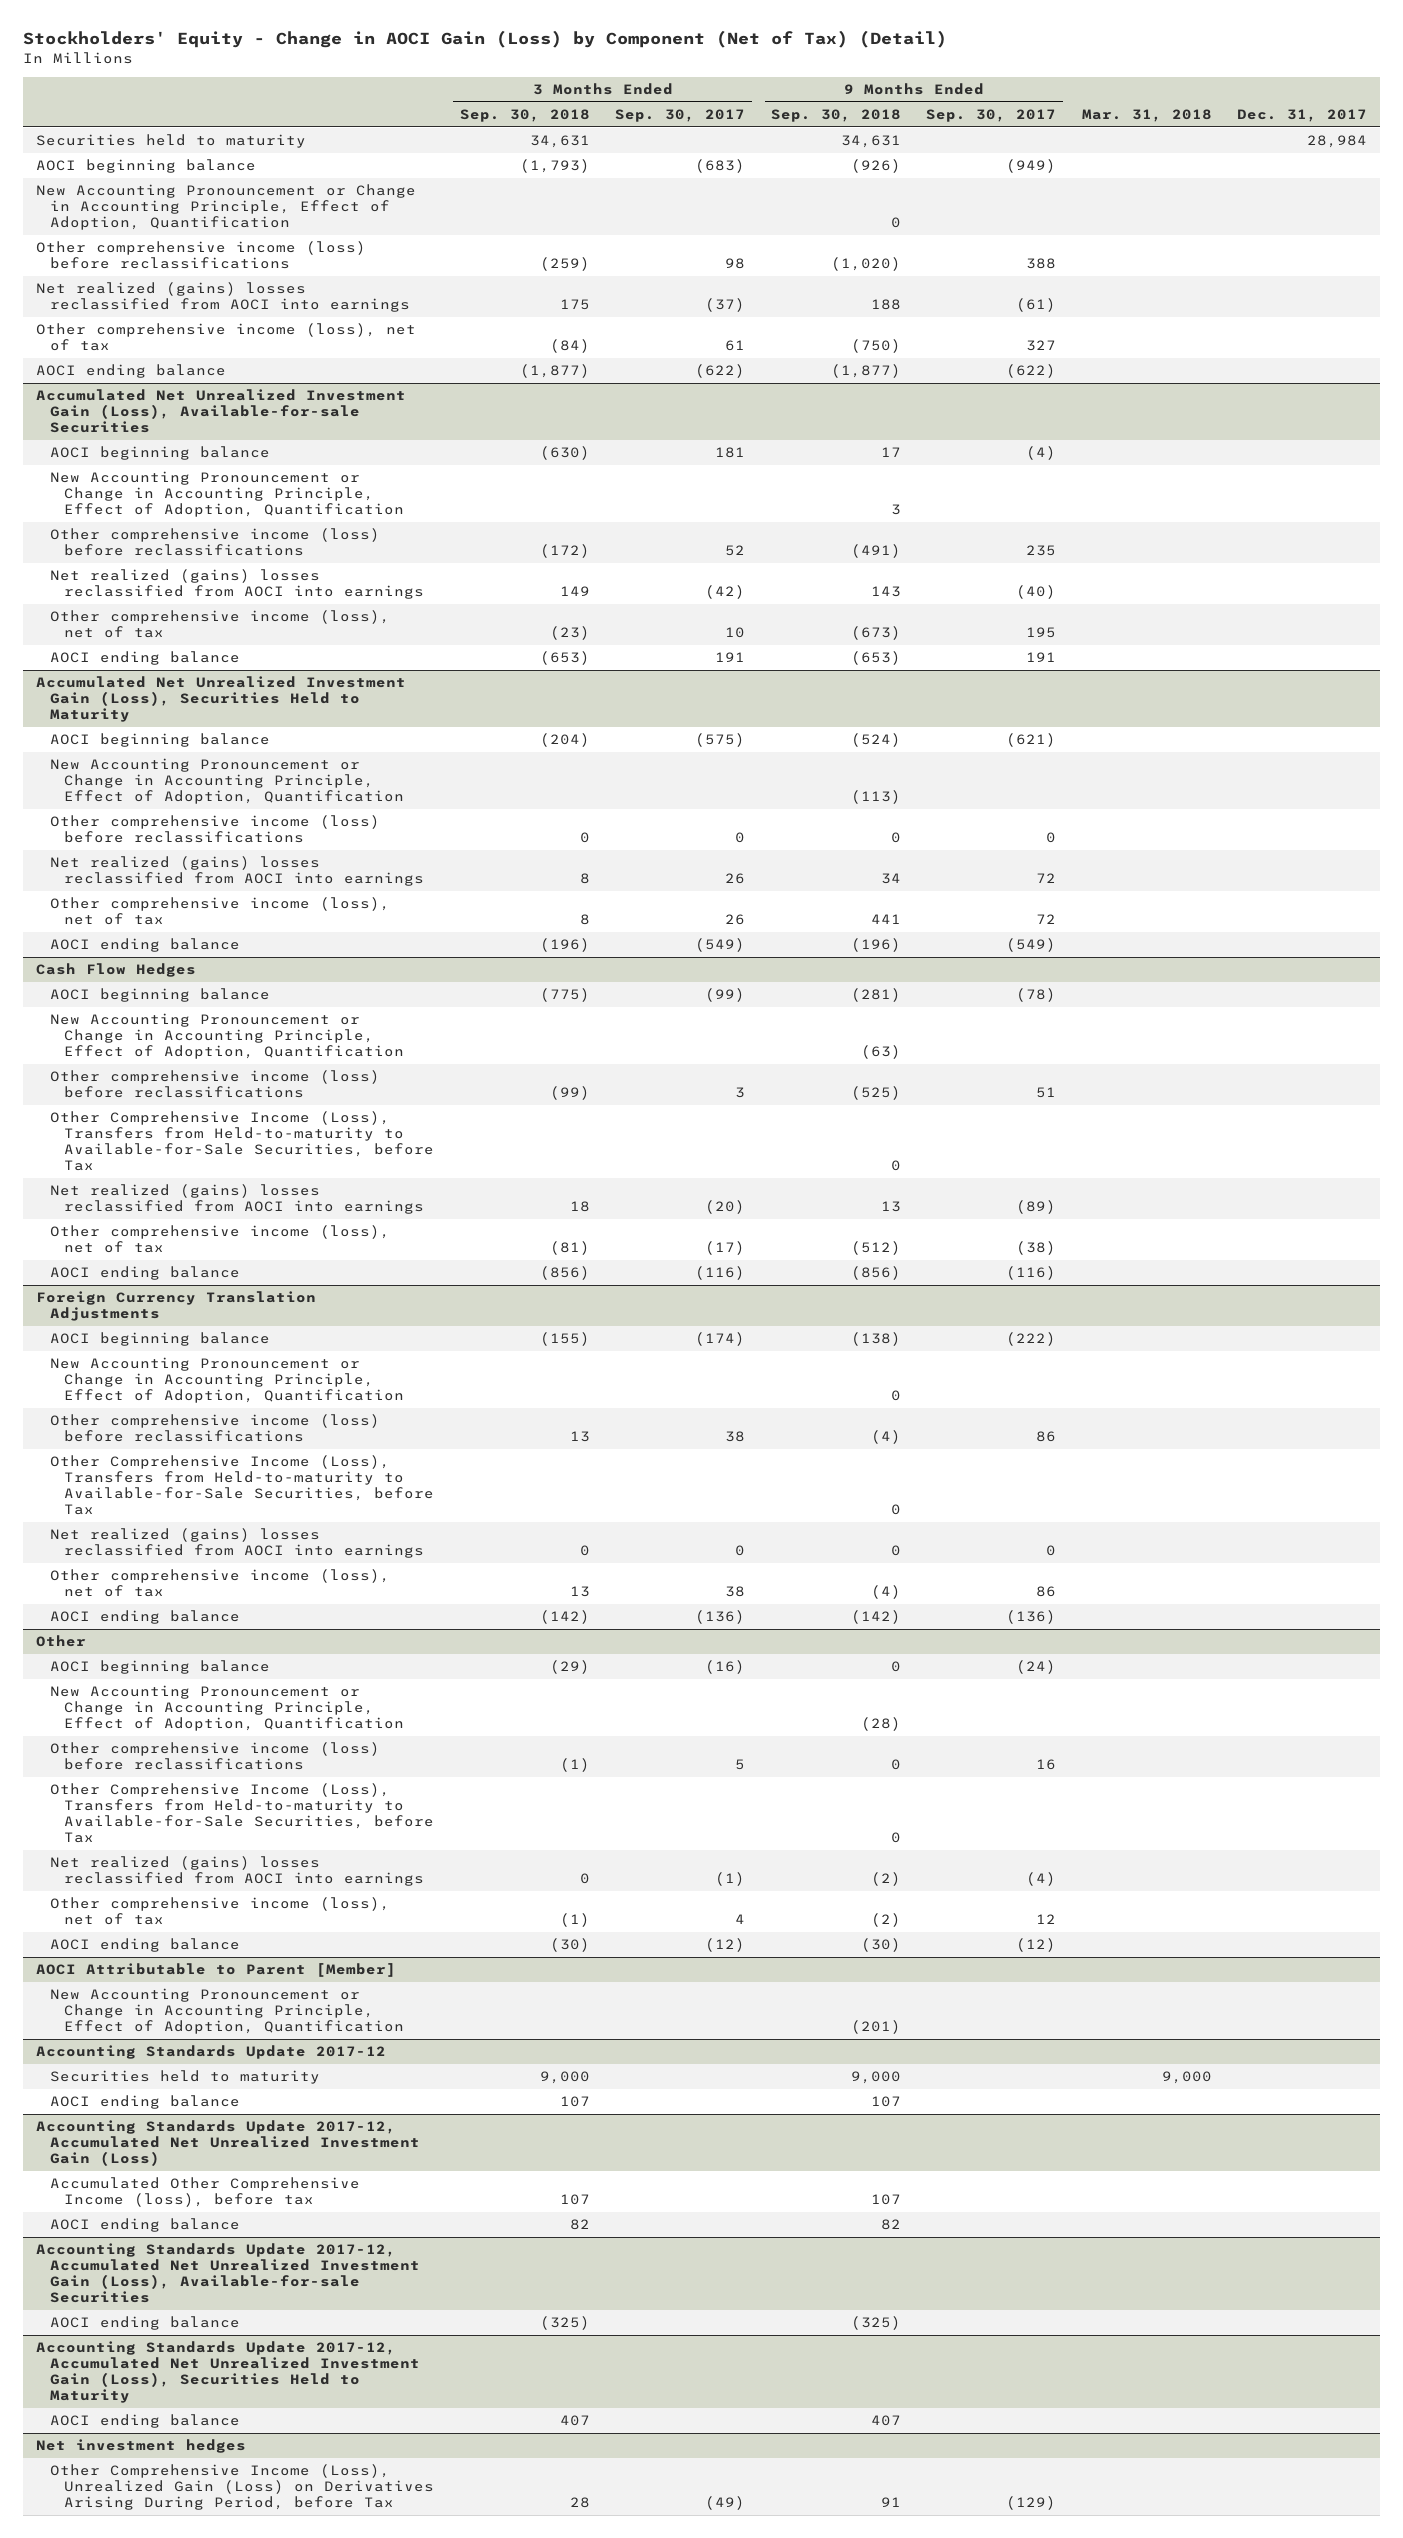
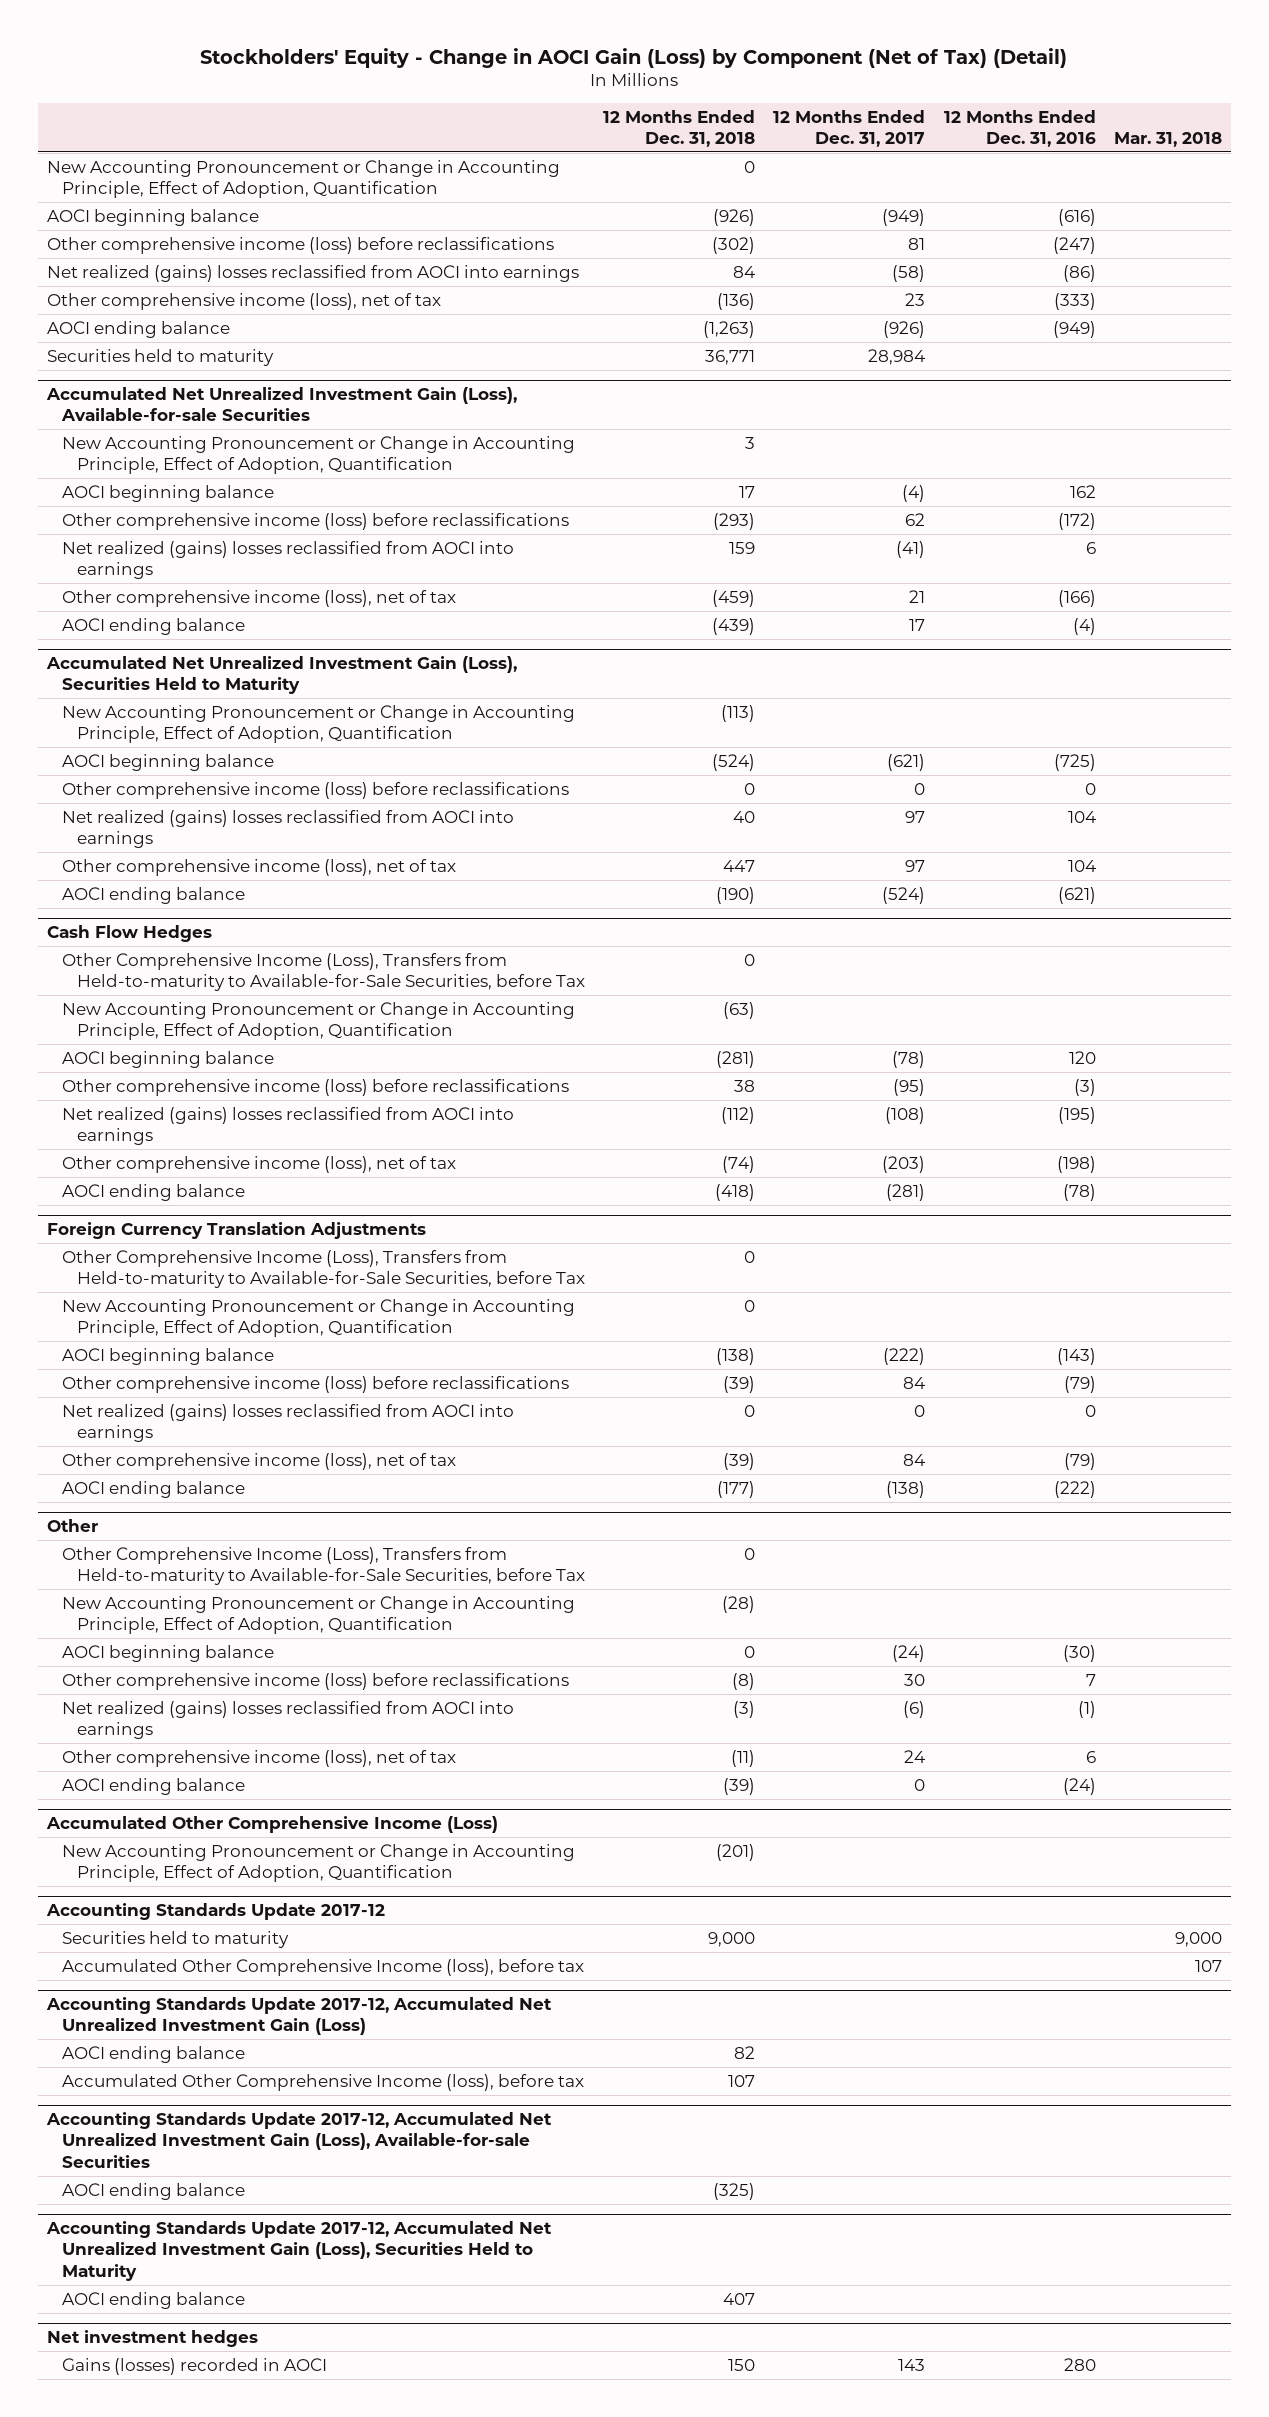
- | 3 Months Ended Sep. 30, 2018 | 3 Months Ended Sep. 30, 2017 | 9 Months Ended Sep. 30, 2018 | 9 Months Ended Sep. 30, 2017 | Mar. 31, 2018 | Dec. 31, 2017
+ | 12 Months Ended Dec. 31, 2018 | 12 Months Ended Dec. 31, 2017 | 12 Months Ended Dec. 31, 2016 | Mar. 31, 2018
moved down: AOCI beginning balance | (926) | (949) | (616) |
moved down: Securities held to maturity | 36,771 | 28,984 | |
@ Accumulated Net Unrealized Investment Gain (Loss), Available-for-sale Securities
moved down: AOCI beginning balance | 17 | (4) | 162 |
@ Accumulated Net Unrealized Investment Gain (Loss), Securities Held to Maturity
moved down: AOCI beginning balance | (524) | (621) | (725) |
@ Cash Flow Hedges
moved up: Other Comprehensive Income (Loss), Transfers from Held-to-maturity to Available-for-Sale Securities, before Tax | 0 | | |
moved down: AOCI beginning balance | (281) | (78) | 120 |
@ Foreign Currency Translation Adjustments
moved up: Other Comprehensive Income (Loss), Transfers from Held-to-maturity to Available-for-Sale Securities, before Tax | 0 | | |
moved down: AOCI beginning balance | (138) | (222) | (143) |
@ Other
moved up: Other Comprehensive Income (Loss), Transfers from Held-to-maturity to Available-for-Sale Securities, before Tax | 0 | | |
moved down: AOCI beginning balance | 0 | (24) | (30) |
- AOCI Attributable to Parent [Member]
+ Accumulated Other Comprehensive Income (Loss)
@ Accounting Standards Update 2017-12
- AOCI ending balance | 107 | | 107 | | |
+ Accumulated Other Comprehensive Income (loss), before tax | | | | 107
@ Accounting Standards Update 2017-12, Accumulated Net Unrealized Investment Gain (Loss)
moved down: Accumulated Other Comprehensive Income (loss), before tax | 107 | | |
@ Net investment hedges
- Other Comprehensive Income (Loss), Unrealized Gain (Loss) on Derivatives Arising During Period, before Tax | 28 | (49) | 91 | (129) | |
+ Gains (losses) recorded in AOCI | 150 | 143 | 280 |

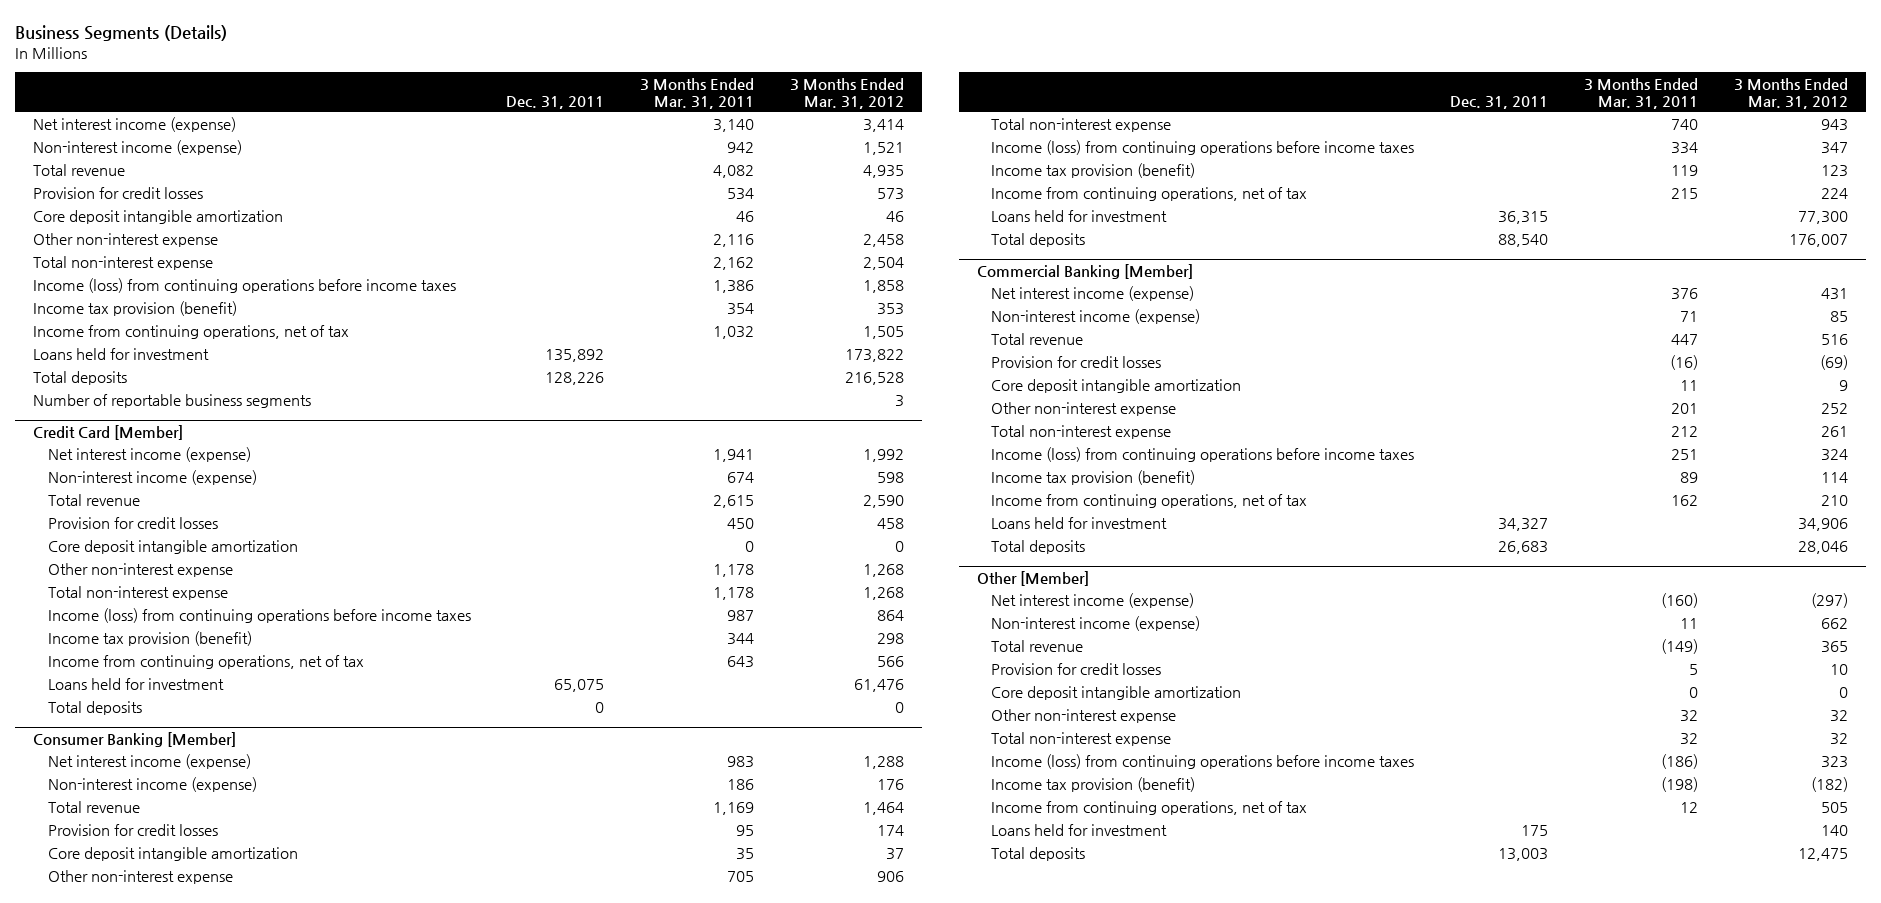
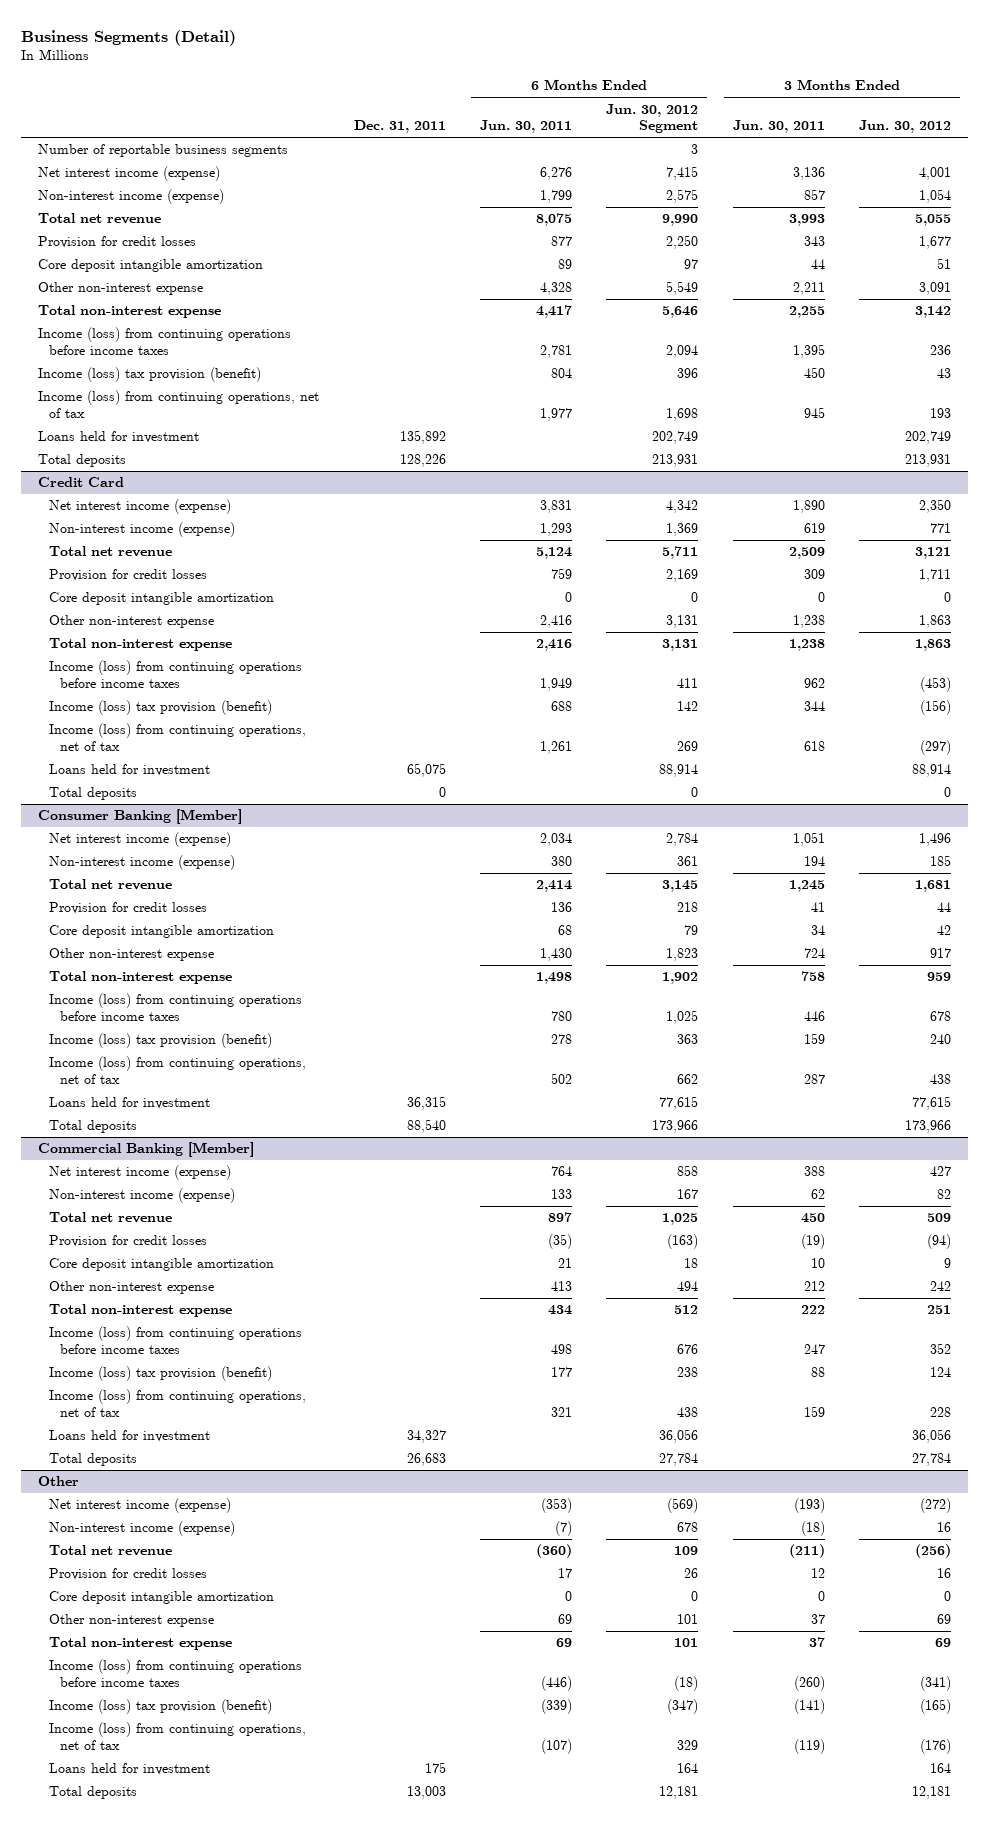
- Business Segments (Details)
+ Business Segments (Detail)
- | Dec. 31, 2011 | 3 Months Ended Mar. 31, 2011 | 3 Months Ended Mar. 31, 2012
+ | Dec. 31, 2011 | 6 Months Ended Jun. 30, 2011 | 6 Months Ended Jun. 30, 2012 Segment | 3 Months Ended Jun. 30, 2011 | 3 Months Ended Jun. 30, 2012
moved up: Number of reportable business segments | | | 3 | |
- Total revenue | | 4,082 | 4,935
+ Total net revenue | | 8,075 | 9,990 | 3,993 | 5,055
- Income tax provision (benefit) | | 354 | 353
- Income from continuing operations, net of tax | | 1,032 | 1,505
+ Income (loss) tax provision (benefit) | | 804 | 396 | 450 | 43
+ Income (loss) from continuing operations, net of tax | | 1,977 | 1,698 | 945 | 193
- Credit Card [Member]
+ Credit Card
- Total revenue | | 2,615 | 2,590
+ Total net revenue | | 5,124 | 5,711 | 2,509 | 3,121
- Income tax provision (benefit) | | 344 | 298
- Income from continuing operations, net of tax | | 643 | 566
+ Income (loss) tax provision (benefit) | | 688 | 142 | 344 | (156)
+ Income (loss) from continuing operations, net of tax | | 1,261 | 269 | 618 | (297)
@ Consumer Banking [Member]
- Total revenue | | 1,169 | 1,464
+ Total net revenue | | 2,414 | 3,145 | 1,245 | 1,681
- Income tax provision (benefit) | | 119 | 123
- Income from continuing operations, net of tax | | 215 | 224
+ Income (loss) tax provision (benefit) | | 278 | 363 | 159 | 240
+ Income (loss) from continuing operations, net of tax | | 502 | 662 | 287 | 438
@ Commercial Banking [Member]
- Total revenue | | 447 | 516
+ Total net revenue | | 897 | 1,025 | 450 | 509
- Income tax provision (benefit) | | 89 | 114
- Income from continuing operations, net of tax | | 162 | 210
+ Income (loss) tax provision (benefit) | | 177 | 238 | 88 | 124
+ Income (loss) from continuing operations, net of tax | | 321 | 438 | 159 | 228
- Other [Member]
+ Other
- Total revenue | | (149) | 365
+ Total net revenue | | (360) | 109 | (211) | (256)
- Income tax provision (benefit) | | (198) | (182)
- Income from continuing operations, net of tax | | 12 | 505
+ Income (loss) tax provision (benefit) | | (339) | (347) | (141) | (165)
+ Income (loss) from continuing operations, net of tax | | (107) | 329 | (119) | (176)

